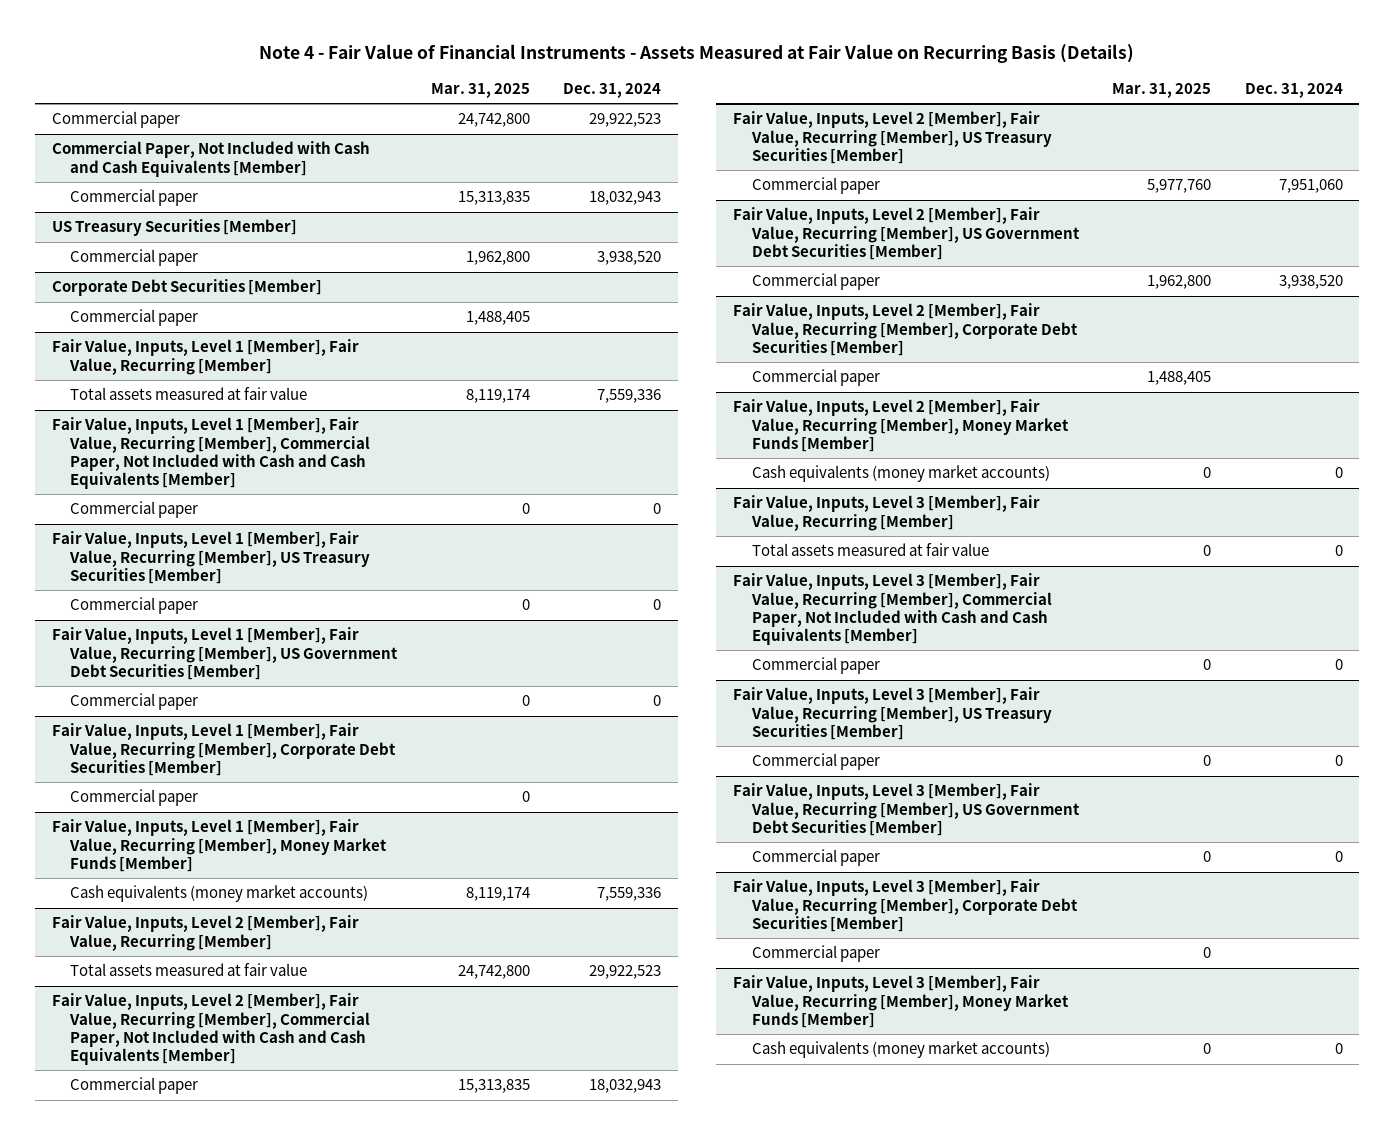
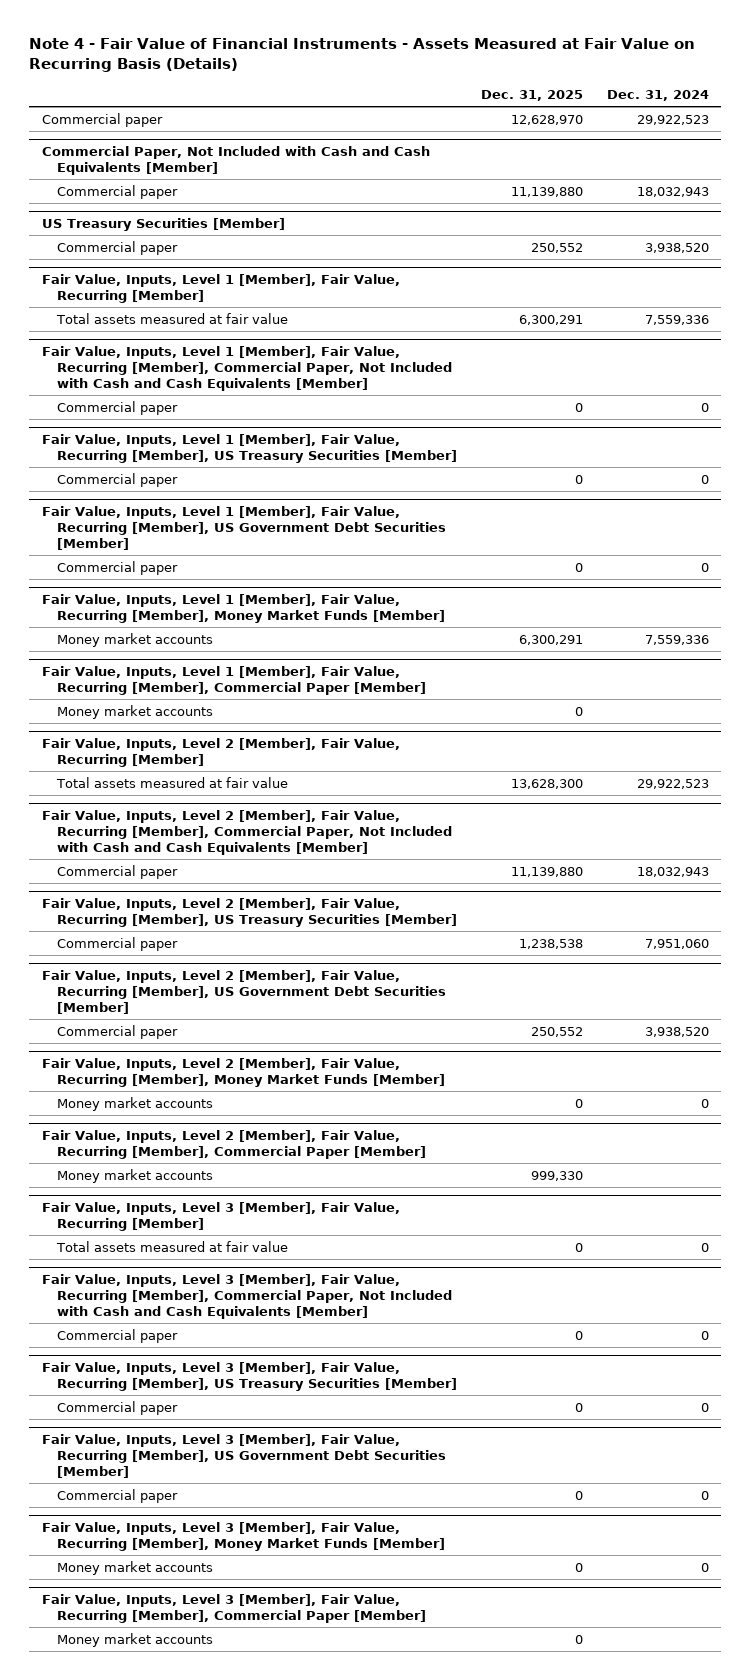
- | Mar. 31, 2025 | Dec. 31, 2024
+ | Dec. 31, 2025 | Dec. 31, 2024
- Corporate Debt Securities [Member]
- Commercial paper | 1,488,405 |
- Fair Value, Inputs, Level 1 [Member], Fair Value, Recurring [Member], Corporate Debt Securities [Member]
- Commercial paper | 0 |
@ Fair Value, Inputs, Level 1 [Member], Fair Value, Recurring [Member], Money Market Funds [Member]
- Cash equivalents (money market accounts) | 8,119,174 | 7,559,336
+ Money market accounts | 6,300,291 | 7,559,336
+ Fair Value, Inputs, Level 1 [Member], Fair Value, Recurring [Member], Commercial Paper [Member]
+ Money market accounts | 0 |
- Fair Value, Inputs, Level 2 [Member], Fair Value, Recurring [Member], Corporate Debt Securities [Member]
- Commercial paper | 1,488,405 |
@ Fair Value, Inputs, Level 2 [Member], Fair Value, Recurring [Member], Money Market Funds [Member]
- Cash equivalents (money market accounts) | 0 | 0
+ Money market accounts | 0 | 0
+ Fair Value, Inputs, Level 2 [Member], Fair Value, Recurring [Member], Commercial Paper [Member]
+ Money market accounts | 999,330 |
- Fair Value, Inputs, Level 3 [Member], Fair Value, Recurring [Member], Corporate Debt Securities [Member]
- Commercial paper | 0 |
@ Fair Value, Inputs, Level 3 [Member], Fair Value, Recurring [Member], Money Market Funds [Member]
- Cash equivalents (money market accounts) | 0 | 0
+ Money market accounts | 0 | 0
+ Fair Value, Inputs, Level 3 [Member], Fair Value, Recurring [Member], Commercial Paper [Member]
+ Money market accounts | 0 |

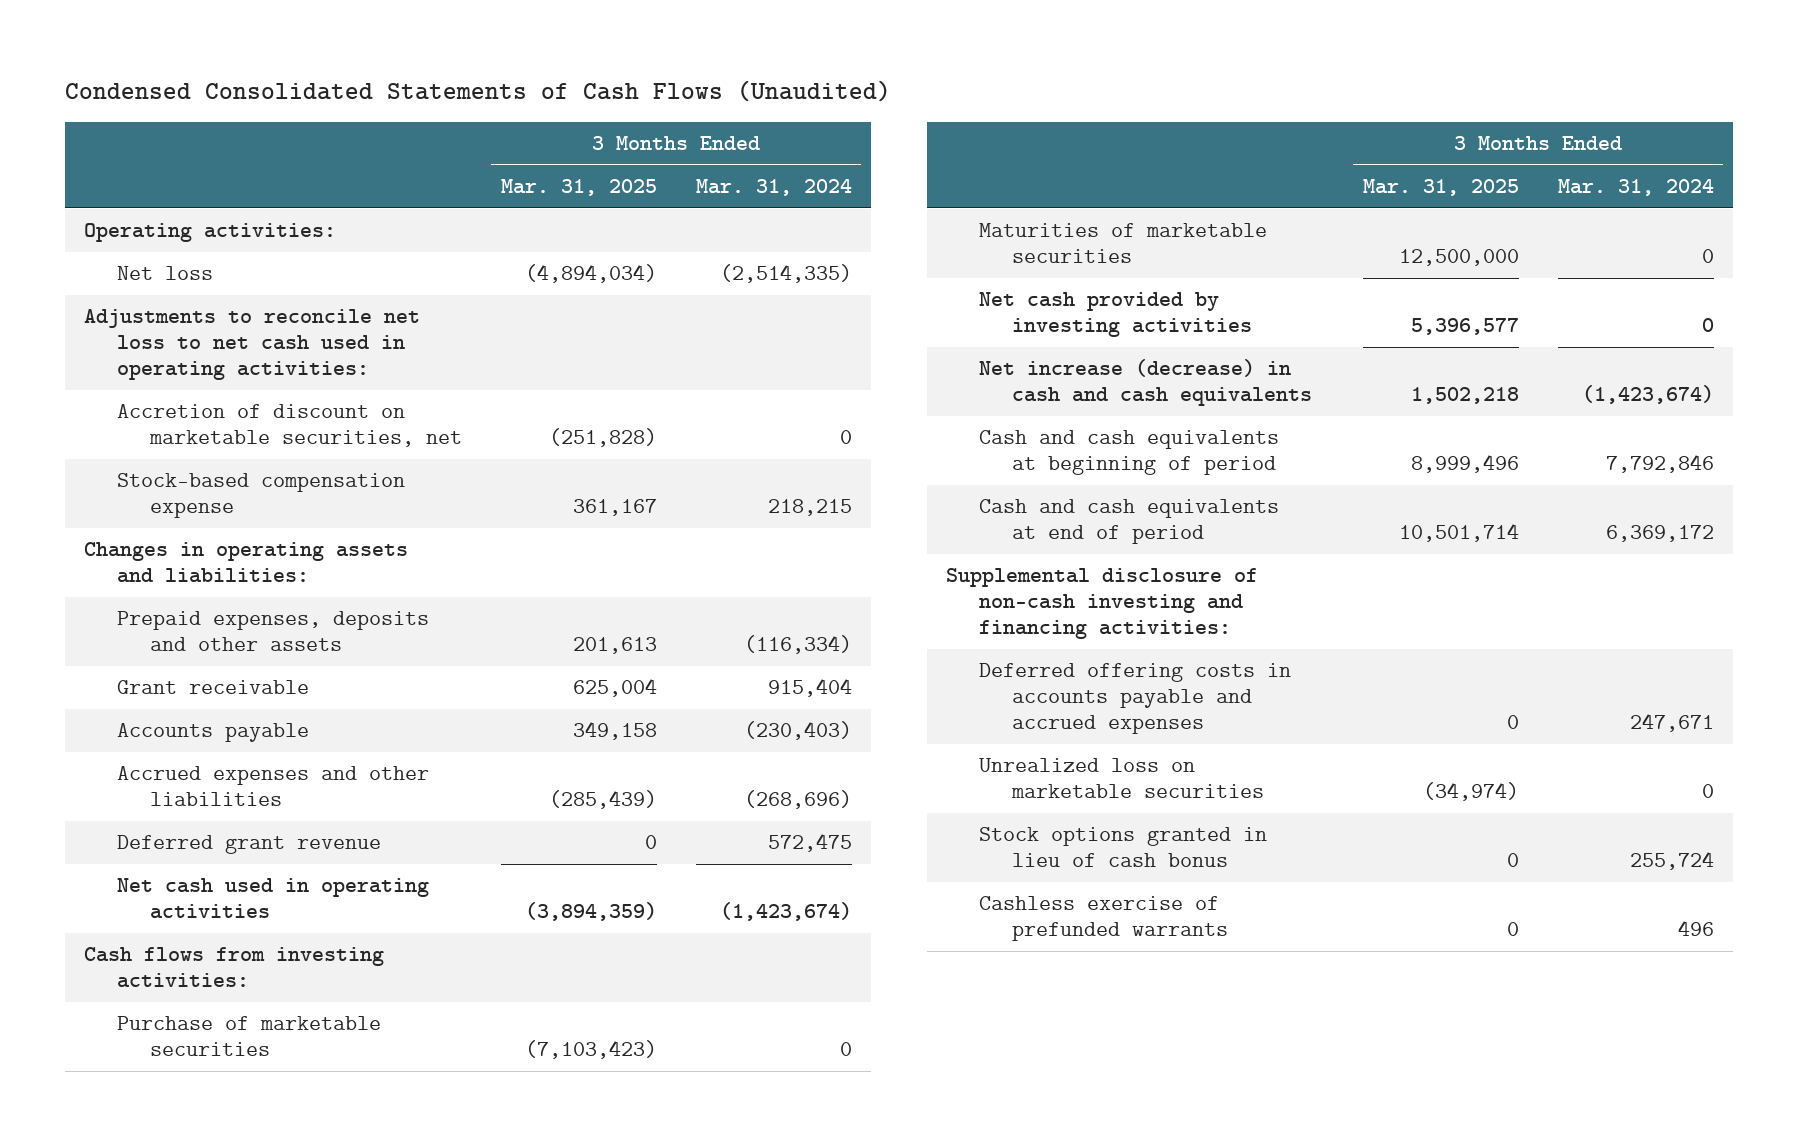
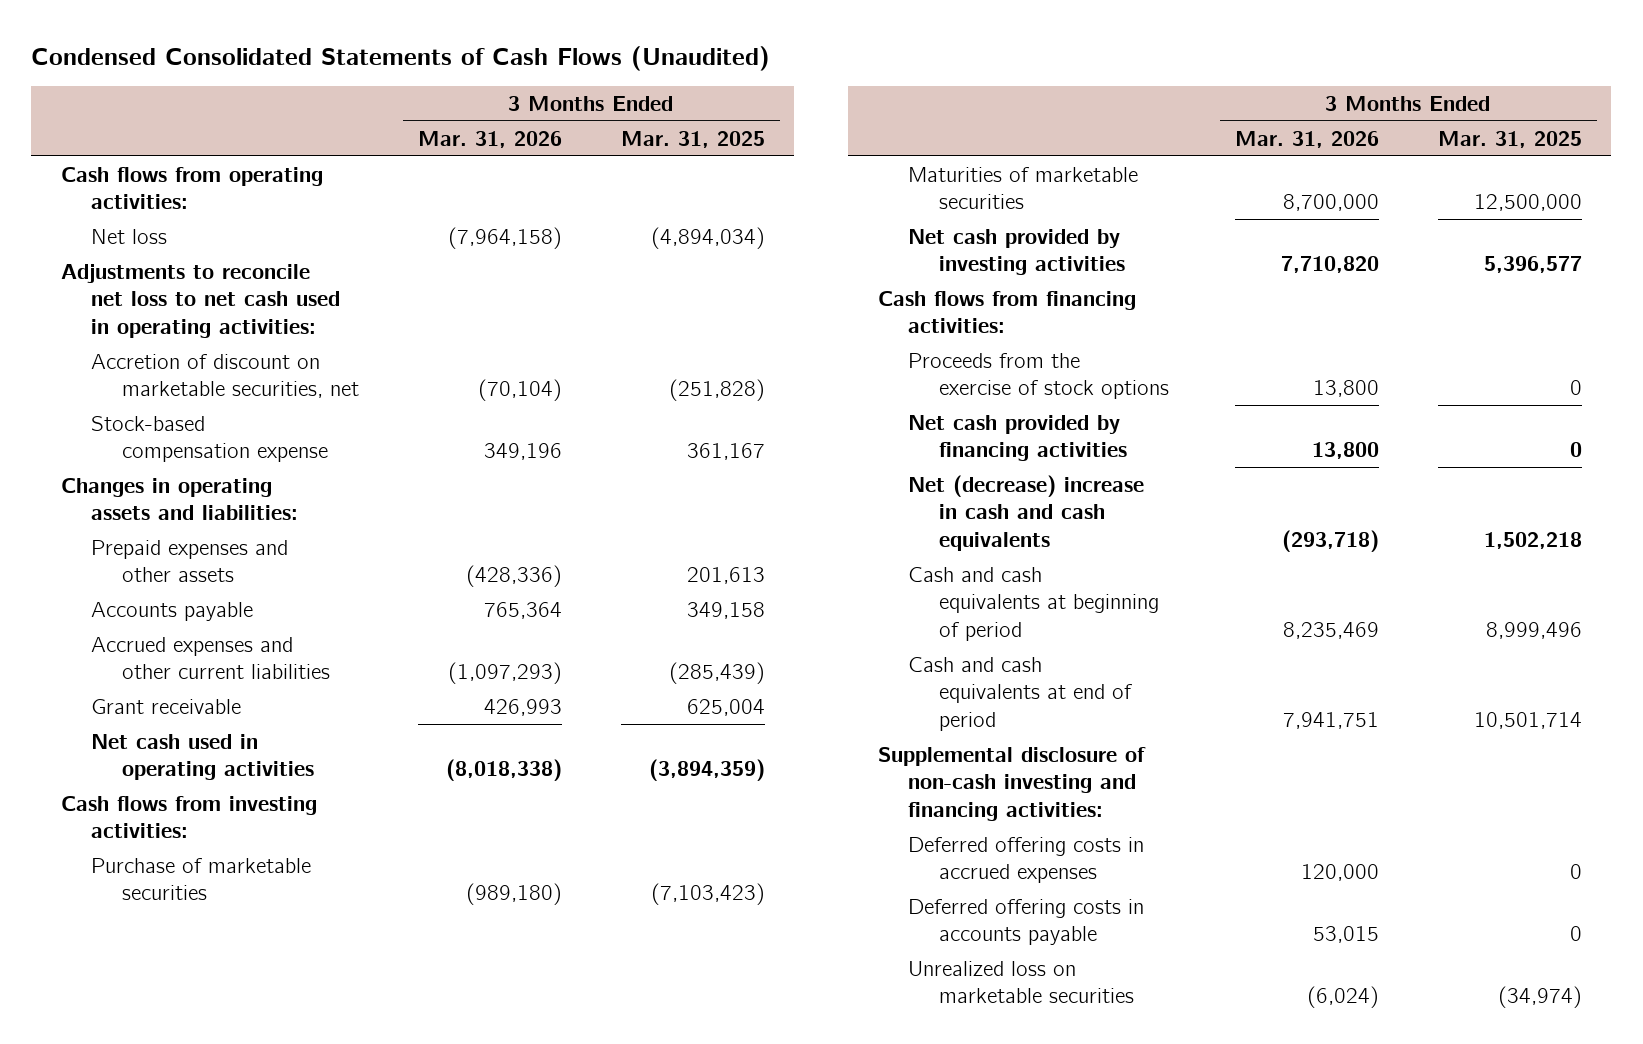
- | 3 Months Ended Mar. 31, 2025 | 3 Months Ended Mar. 31, 2024
+ | 3 Months Ended Mar. 31, 2026 | 3 Months Ended Mar. 31, 2025
- Operating activities:
+ Cash flows from operating activities:
- Prepaid expenses, deposits and other assets | 201,613 | (116,334)
+ Prepaid expenses and other assets | (428,336) | 201,613
- Accrued expenses and other liabilities | (285,439) | (268,696)
- Deferred grant revenue | 0 | 572,475
+ Accrued expenses and other current liabilities | (1,097,293) | (285,439)
moved down: Grant receivable | 426,993 | 625,004
- Net increase (decrease) in cash and cash equivalents | 1,502,218 | (1,423,674)
+ Cash flows from financing activities:
+ Proceeds from the exercise of stock options | 13,800 | 0
+ Net cash provided by financing activities | 13,800 | 0
+ Net (decrease) increase in cash and cash equivalents | (293,718) | 1,502,218
- Deferred offering costs in accounts payable and accrued expenses | 0 | 247,671
+ Deferred offering costs in accrued expenses | 120,000 | 0
+ Deferred offering costs in accounts payable | 53,015 | 0
- Stock options granted in lieu of cash bonus | 0 | 255,724
- Cashless exercise of prefunded warrants | 0 | 496

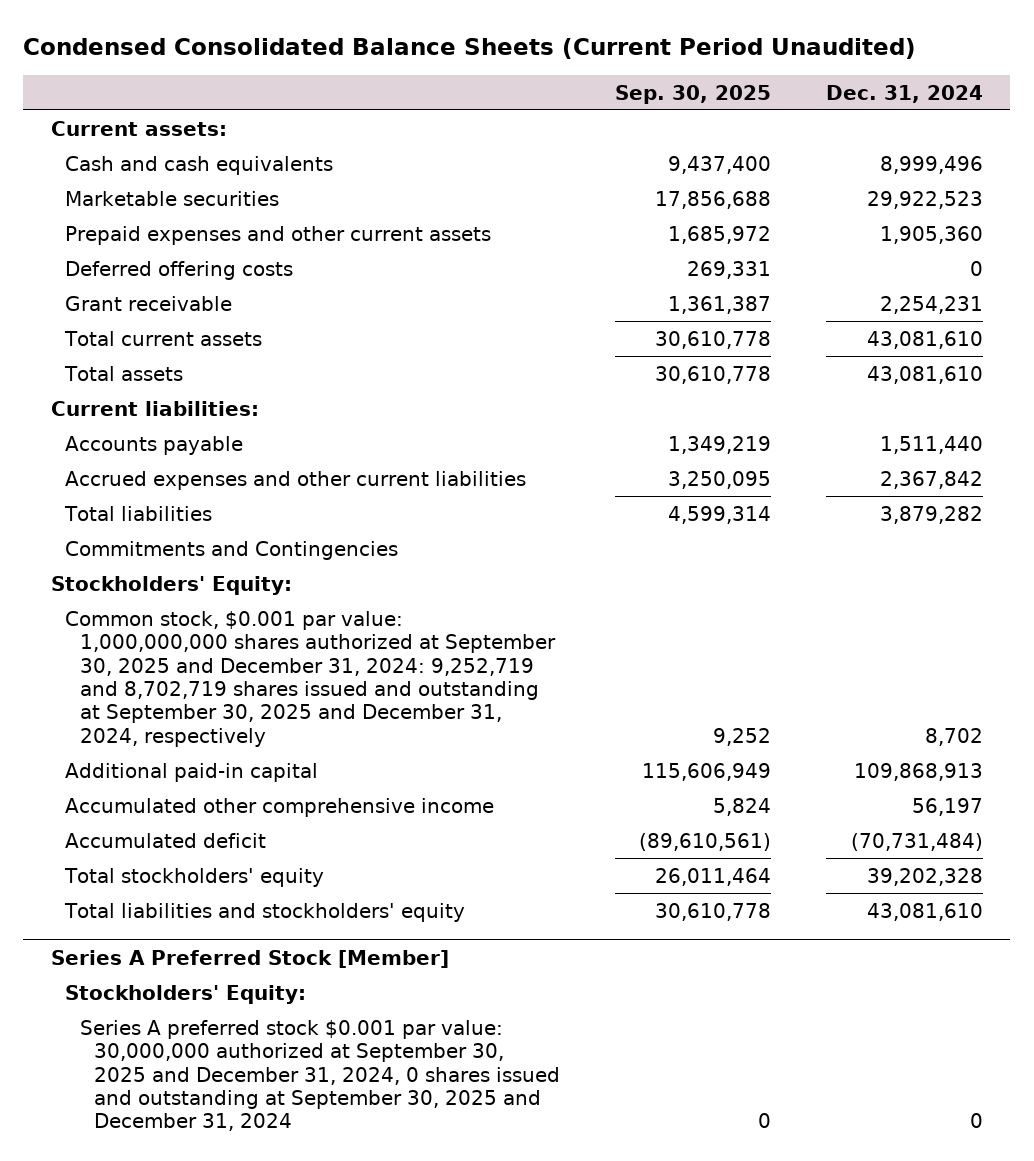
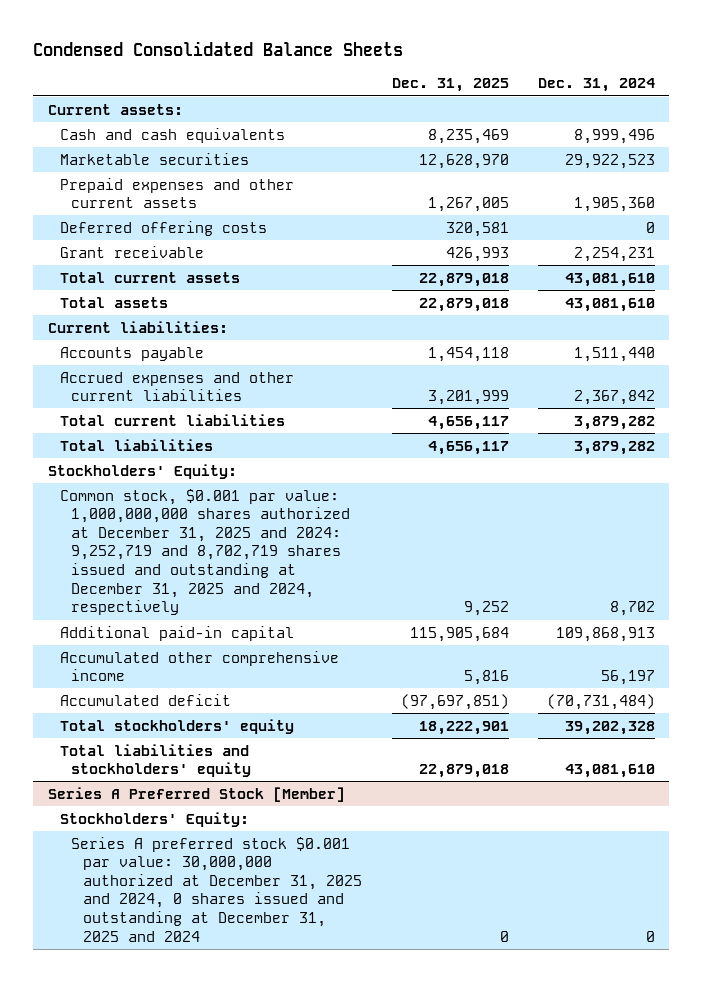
- Condensed Consolidated Balance Sheets (Current Period Unaudited)
+ Condensed Consolidated Balance Sheets
- | Sep. 30, 2025 | Dec. 31, 2024
+ | Dec. 31, 2025 | Dec. 31, 2024
+ Total current liabilities | 4,656,117 | 3,879,282
- Commitments and Contingencies
- Common stock, $0.001 par value: 1,000,000,000 shares authorized at September 30, 2025 and December 31, 2024: 9,252,719 and 8,702,719 shares issued and outstanding at September 30, 2025 and December 31, 2024, respectively | 9,252 | 8,702
+ Common stock, $0.001 par value: 1,000,000,000 shares authorized at December 31, 2025 and 2024: 9,252,719 and 8,702,719 shares issued and outstanding at December 31, 2025 and 2024, respectively | 9,252 | 8,702
@ Series A Preferred Stock [Member]
- Series A preferred stock $0.001 par value: 30,000,000 authorized at September 30, 2025 and December 31, 2024, 0 shares issued and outstanding at September 30, 2025 and December 31, 2024 | 0 | 0
+ Series A preferred stock $0.001 par value: 30,000,000 authorized at December 31, 2025 and 2024, 0 shares issued and outstanding at December 31, 2025 and 2024 | 0 | 0

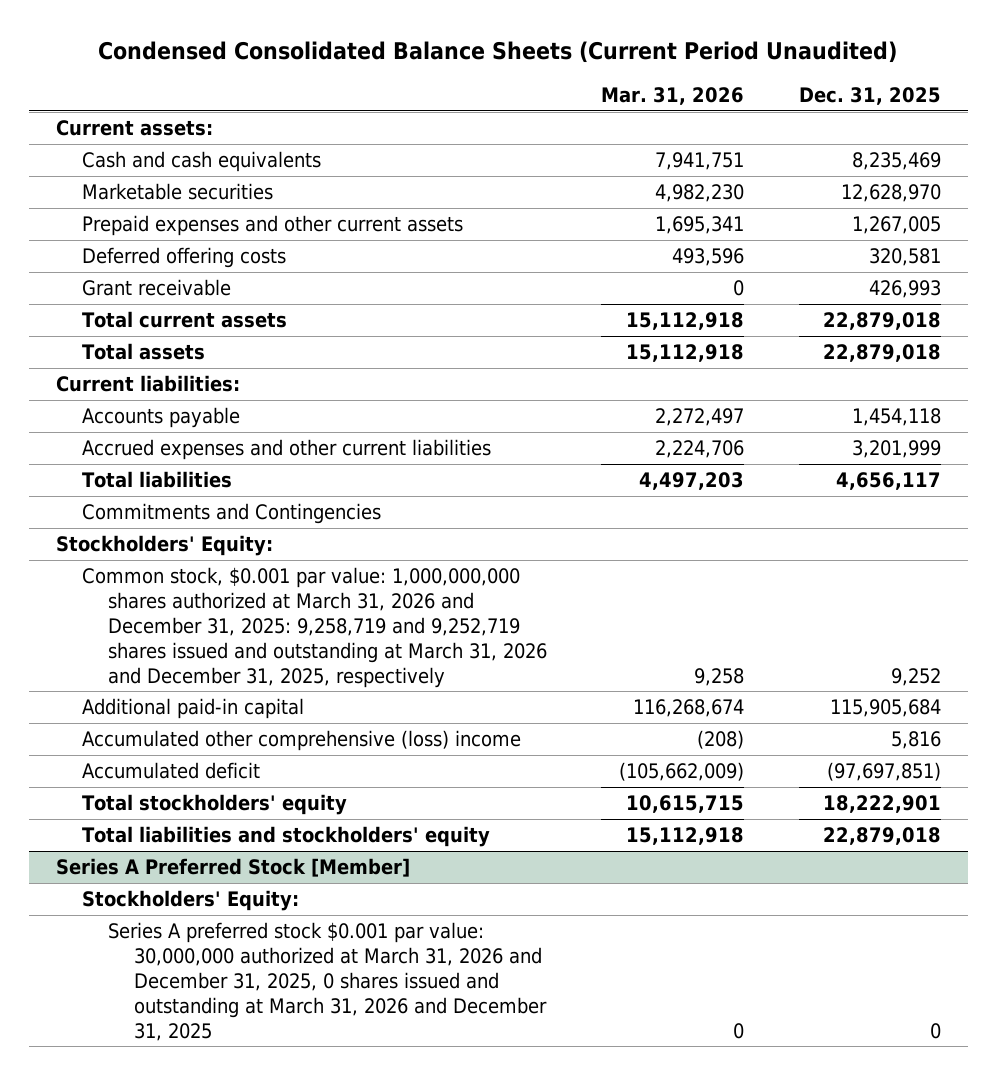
- Condensed Consolidated Balance Sheets
+ Condensed Consolidated Balance Sheets (Current Period Unaudited)
- | Dec. 31, 2025 | Dec. 31, 2024
+ | Mar. 31, 2026 | Dec. 31, 2025
- Total current liabilities | 4,656,117 | 3,879,282
+ Commitments and Contingencies
- Common stock, $0.001 par value: 1,000,000,000 shares authorized at December 31, 2025 and 2024: 9,252,719 and 8,702,719 shares issued and outstanding at December 31, 2025 and 2024, respectively | 9,252 | 8,702
+ Common stock, $0.001 par value: 1,000,000,000 shares authorized at March 31, 2026 and December 31, 2025: 9,258,719 and 9,252,719 shares issued and outstanding at March 31, 2026 and December 31, 2025, respectively | 9,258 | 9,252
- Accumulated other comprehensive income | 5,816 | 56,197
+ Accumulated other comprehensive (loss) income | (208) | 5,816
@ Series A Preferred Stock [Member]
- Series A preferred stock $0.001 par value: 30,000,000 authorized at December 31, 2025 and 2024, 0 shares issued and outstanding at December 31, 2025 and 2024 | 0 | 0
+ Series A preferred stock $0.001 par value: 30,000,000 authorized at March 31, 2026 and December 31, 2025, 0 shares issued and outstanding at March 31, 2026 and December 31, 2025 | 0 | 0

